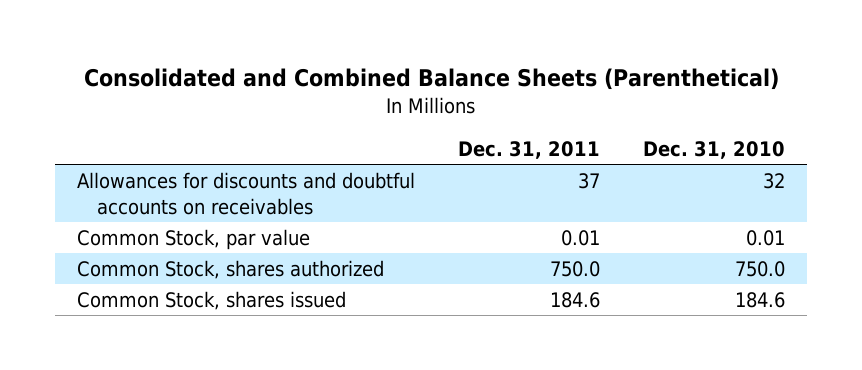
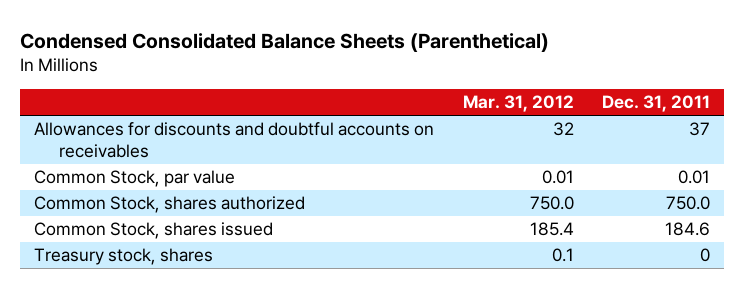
- Consolidated and Combined Balance Sheets (Parenthetical)
+ Condensed Consolidated Balance Sheets (Parenthetical)
- | Dec. 31, 2011 | Dec. 31, 2010
+ | Mar. 31, 2012 | Dec. 31, 2011
+ Treasury stock, shares | 0.1 | 0

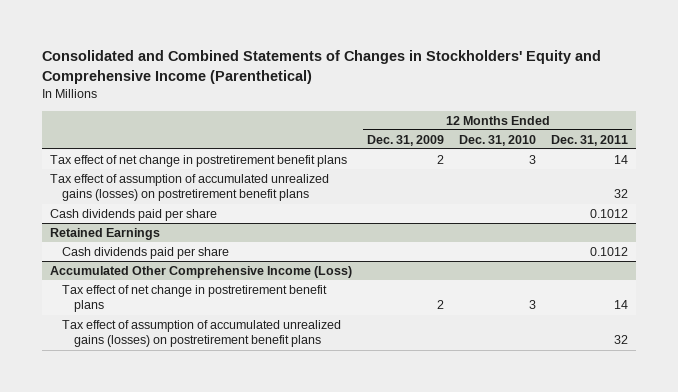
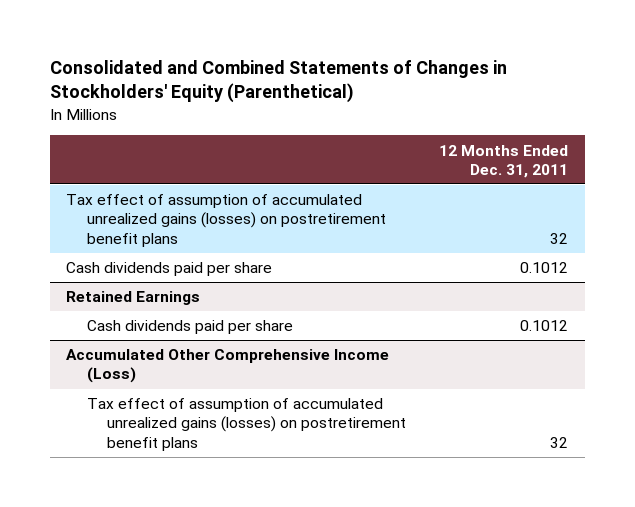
- Consolidated and Combined Statements of Changes in Stockholders' Equity and Comprehensive Income (Parenthetical)
+ Consolidated and Combined Statements of Changes in Stockholders' Equity (Parenthetical)
- | 12 Months Ended Dec. 31, 2009 | 12 Months Ended Dec. 31, 2010 | 12 Months Ended Dec. 31, 2011
+ | 12 Months Ended Dec. 31, 2011
- Tax effect of net change in postretirement benefit plans | 2 | 3 | 14
@ Accumulated Other Comprehensive Income (Loss)
- Tax effect of net change in postretirement benefit plans | 2 | 3 | 14

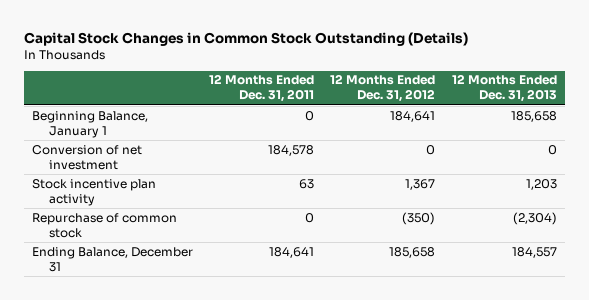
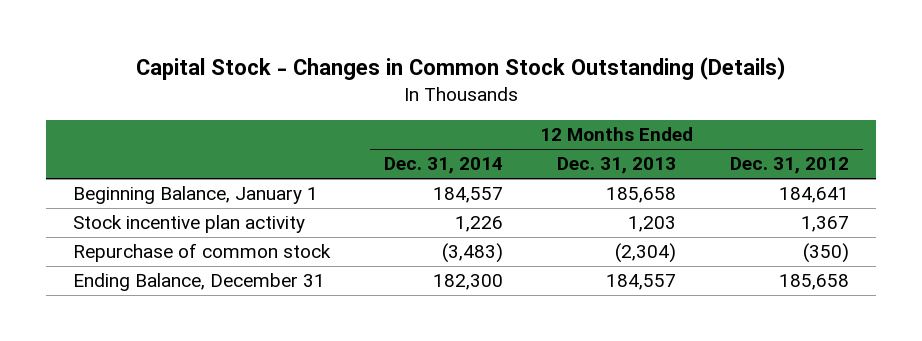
- Capital Stock Changes in Common Stock Outstanding (Details)
+ Capital Stock - Changes in Common Stock Outstanding (Details)
- | 12 Months Ended Dec. 31, 2011 | 12 Months Ended Dec. 31, 2012 | 12 Months Ended Dec. 31, 2013
+ | 12 Months Ended Dec. 31, 2014 | 12 Months Ended Dec. 31, 2013 | 12 Months Ended Dec. 31, 2012
- Conversion of net investment | 184,578 | 0 | 0

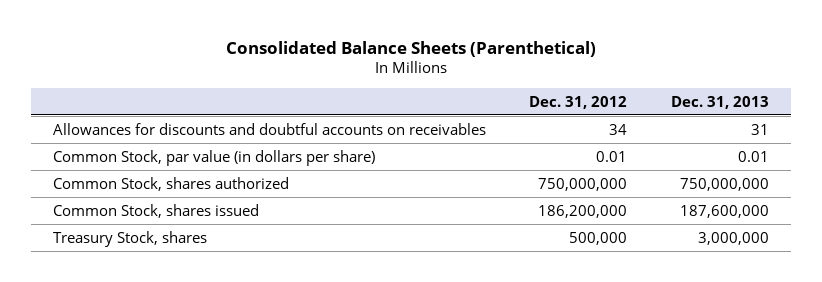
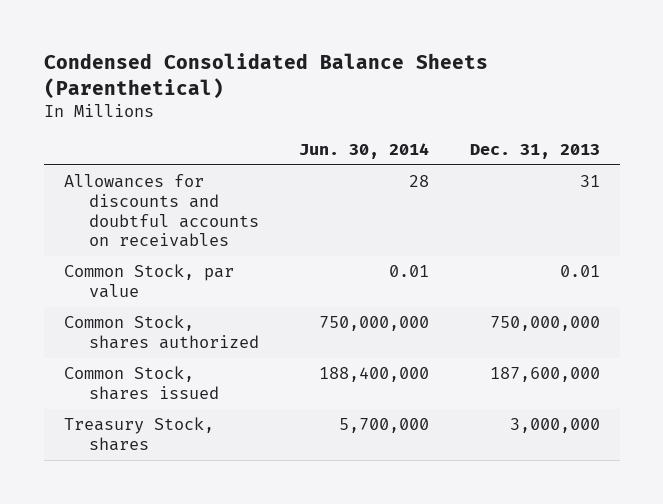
- Consolidated Balance Sheets (Parenthetical)
+ Condensed Consolidated Balance Sheets (Parenthetical)
- | Dec. 31, 2012 | Dec. 31, 2013
+ | Jun. 30, 2014 | Dec. 31, 2013
- Common Stock, par value (in dollars per share) | 0.01 | 0.01
+ Common Stock, par value | 0.01 | 0.01

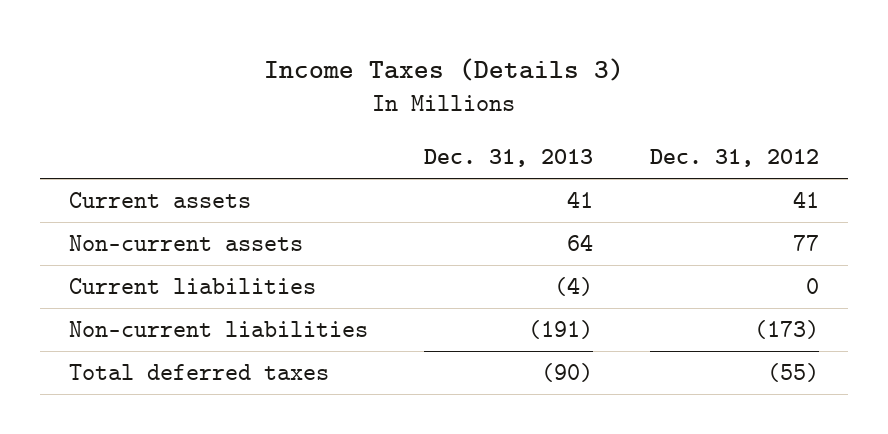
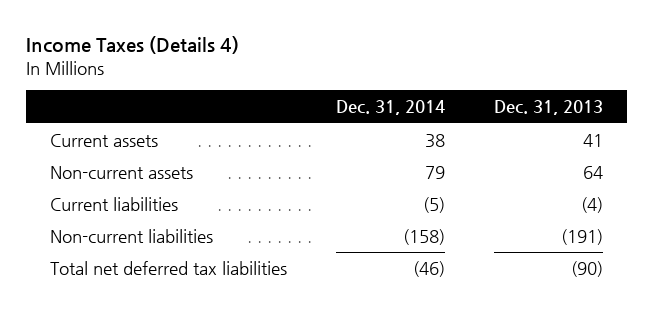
- Income Taxes (Details 3)
+ Income Taxes (Details 4)
- | Dec. 31, 2013 | Dec. 31, 2012
+ | Dec. 31, 2014 | Dec. 31, 2013
- Total deferred taxes | (90) | (55)
+ Total net deferred tax liabilities | (46) | (90)

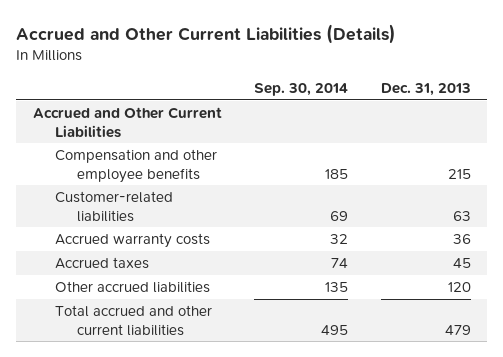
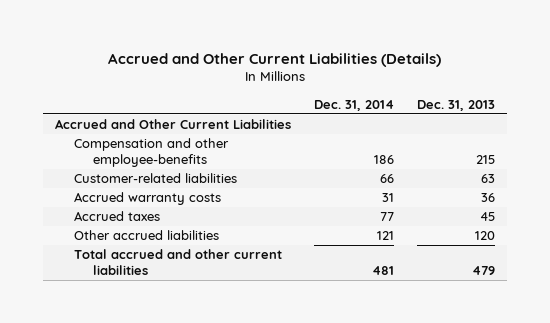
- | Sep. 30, 2014 | Dec. 31, 2013
+ | Dec. 31, 2014 | Dec. 31, 2013
- Compensation and other employee benefits | 185 | 215
+ Compensation and other employee-benefits | 186 | 215

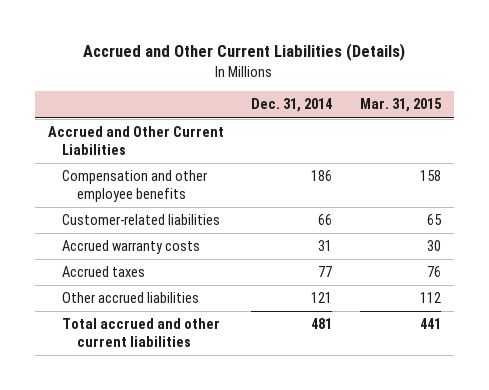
- | Dec. 31, 2014 | Dec. 31, 2013
+ | Dec. 31, 2014 | Mar. 31, 2015
- Compensation and other employee-benefits | 186 | 215
+ Compensation and other employee benefits | 186 | 158

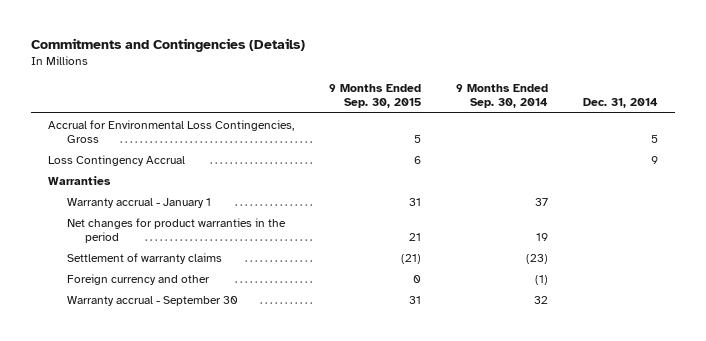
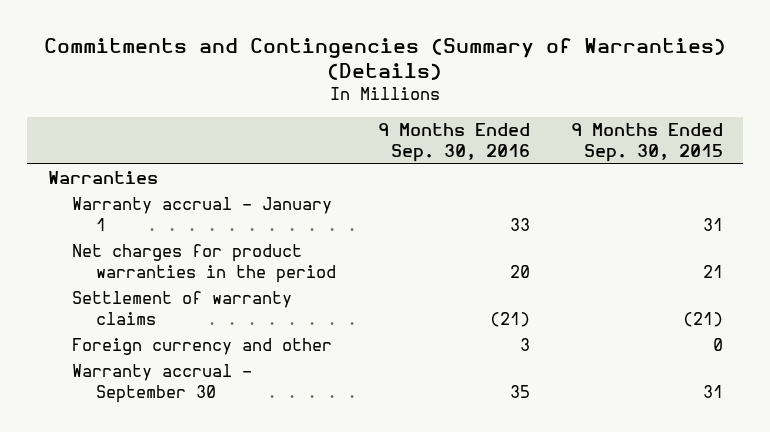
- Commitments and Contingencies (Details)
+ Commitments and Contingencies (Summary of Warranties) (Details)
- | 9 Months Ended Sep. 30, 2015 | 9 Months Ended Sep. 30, 2014 | Dec. 31, 2014
+ | 9 Months Ended Sep. 30, 2016 | 9 Months Ended Sep. 30, 2015
- Accrual for Environmental Loss Contingencies, Gross | 5 | | 5
- Loss Contingency Accrual | 6 | | 9
- Net changes for product warranties in the period | 21 | 19 |
+ Net charges for product warranties in the period | 20 | 21

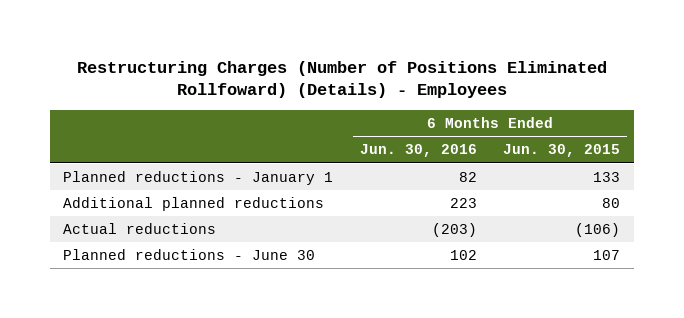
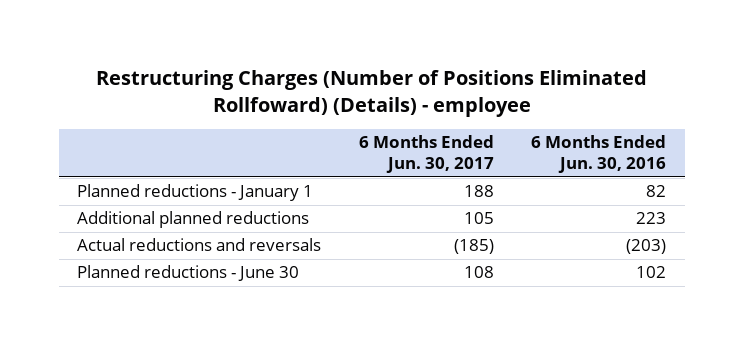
- Restructuring Charges (Number of Positions Eliminated Rollfoward) (Details) - Employees
+ Restructuring Charges (Number of Positions Eliminated Rollfoward) (Details) - employee
- | 6 Months Ended Jun. 30, 2016 | 6 Months Ended Jun. 30, 2015
+ | 6 Months Ended Jun. 30, 2017 | 6 Months Ended Jun. 30, 2016
- Actual reductions | (203) | (106)
+ Actual reductions and reversals | (185) | (203)

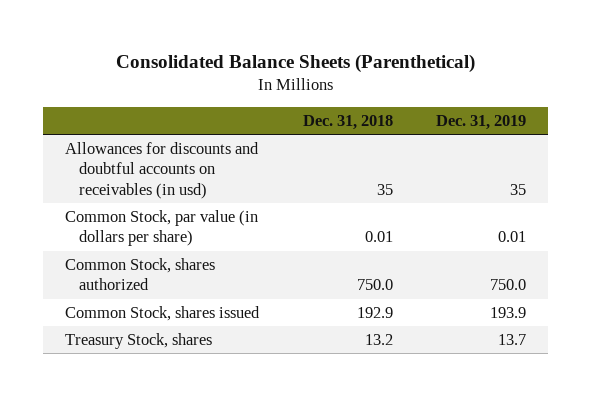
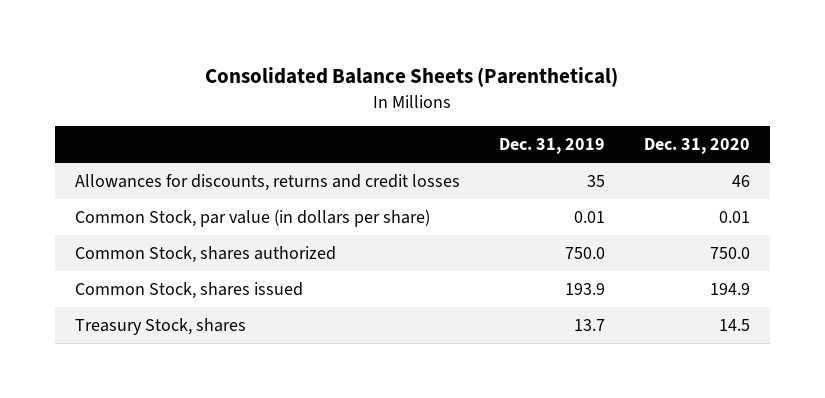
- | Dec. 31, 2018 | Dec. 31, 2019
+ | Dec. 31, 2019 | Dec. 31, 2020
- Allowances for discounts and doubtful accounts on receivables (in usd) | 35 | 35
+ Allowances for discounts, returns and credit losses | 35 | 46

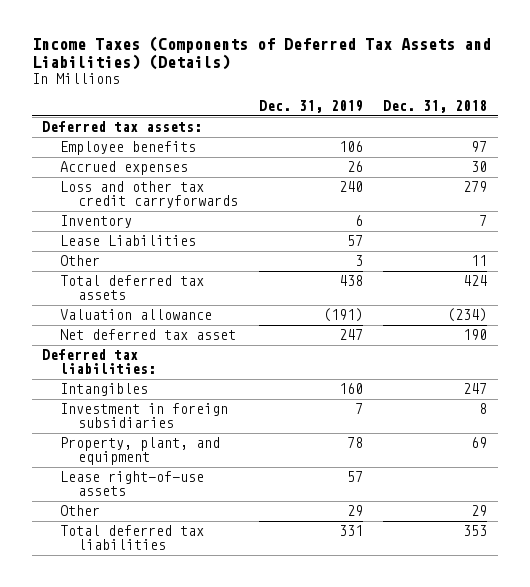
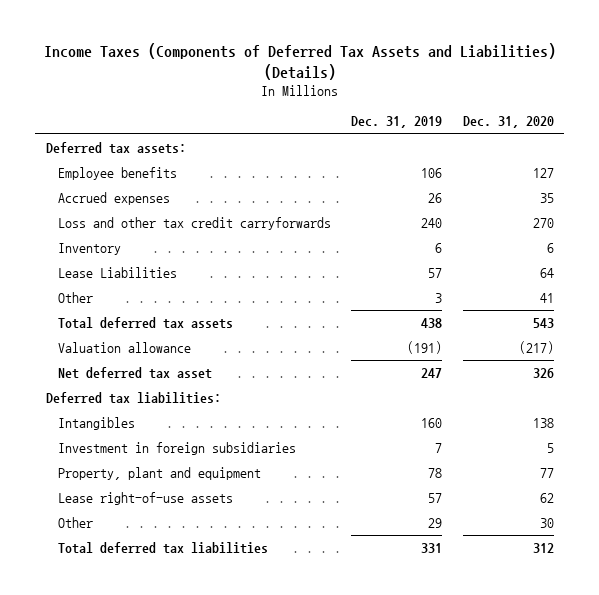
- | Dec. 31, 2019 | Dec. 31, 2018
+ | Dec. 31, 2019 | Dec. 31, 2020
- Property, plant, and equipment | 78 | 69
+ Property, plant and equipment | 78 | 77

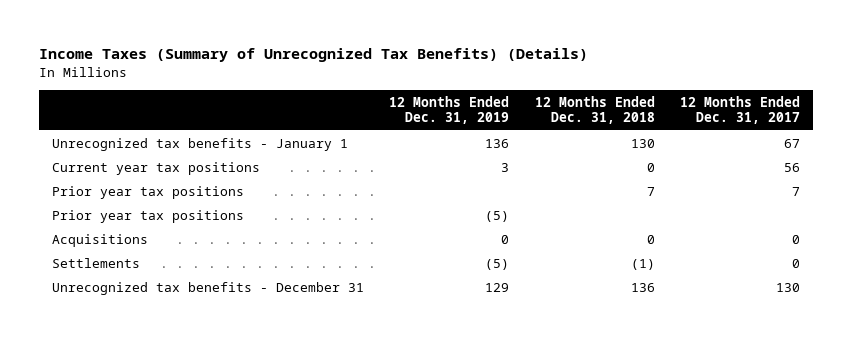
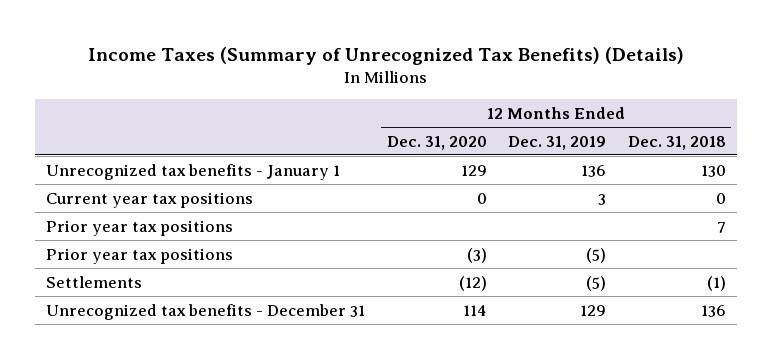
- | 12 Months Ended Dec. 31, 2019 | 12 Months Ended Dec. 31, 2018 | 12 Months Ended Dec. 31, 2017
+ | 12 Months Ended Dec. 31, 2020 | 12 Months Ended Dec. 31, 2019 | 12 Months Ended Dec. 31, 2018
- Acquisitions | 0 | 0 | 0

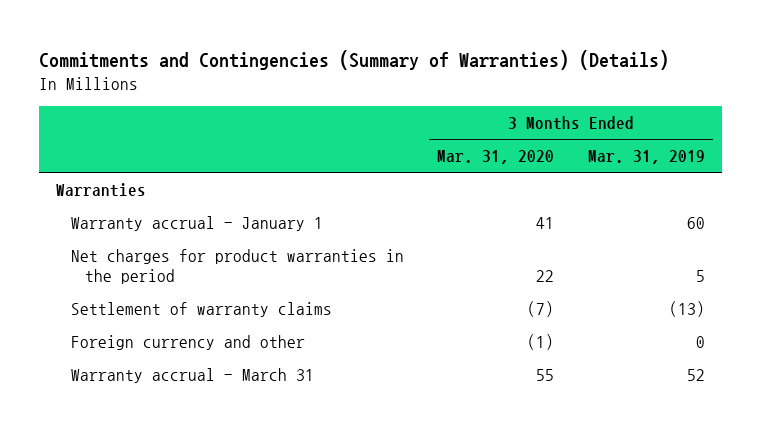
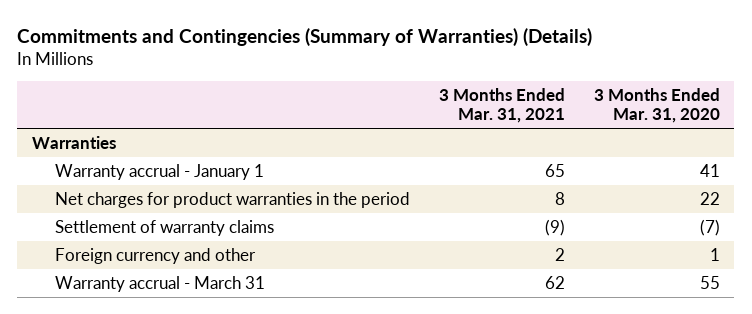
- | 3 Months Ended Mar. 31, 2020 | 3 Months Ended Mar. 31, 2019
+ | 3 Months Ended Mar. 31, 2021 | 3 Months Ended Mar. 31, 2020
- Foreign currency and other | (1) | 0
+ Foreign currency and other | 2 | 1

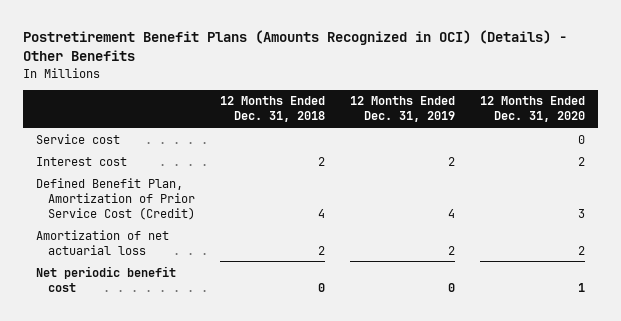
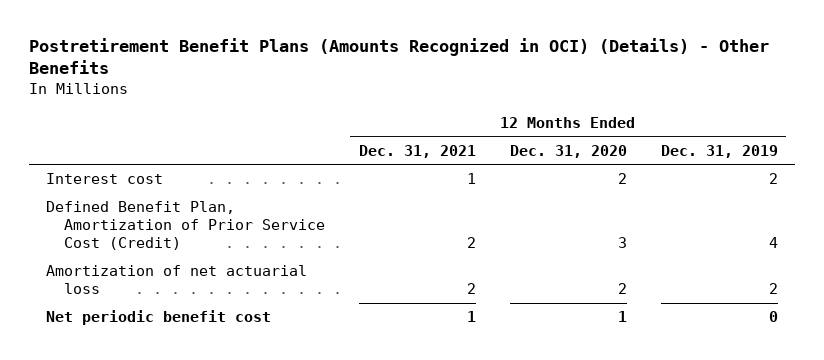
- | 12 Months Ended Dec. 31, 2018 | 12 Months Ended Dec. 31, 2019 | 12 Months Ended Dec. 31, 2020
+ | 12 Months Ended Dec. 31, 2021 | 12 Months Ended Dec. 31, 2020 | 12 Months Ended Dec. 31, 2019
- Service cost | | | 0

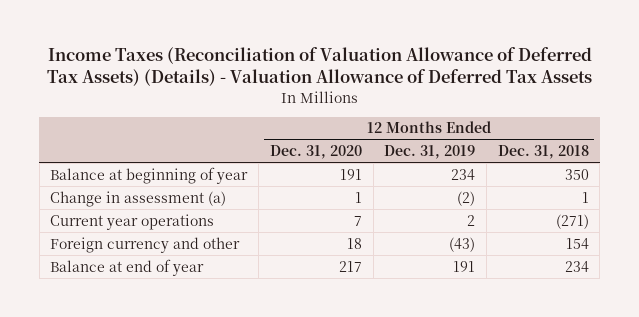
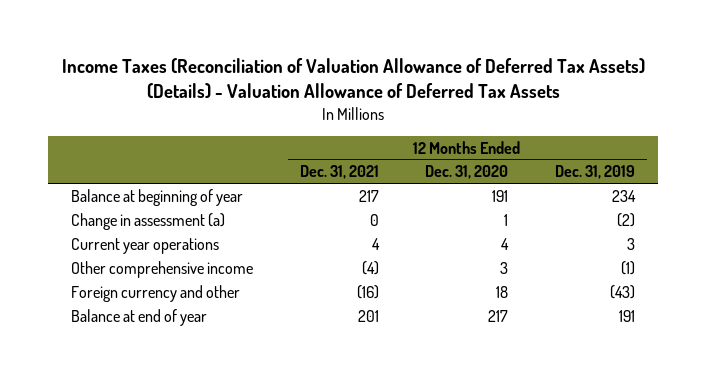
- | 12 Months Ended Dec. 31, 2020 | 12 Months Ended Dec. 31, 2019 | 12 Months Ended Dec. 31, 2018
+ | 12 Months Ended Dec. 31, 2021 | 12 Months Ended Dec. 31, 2020 | 12 Months Ended Dec. 31, 2019
- Current year operations | 7 | 2 | (271)
+ Current year operations | 4 | 4 | 3
+ Other comprehensive income | (4) | 3 | (1)

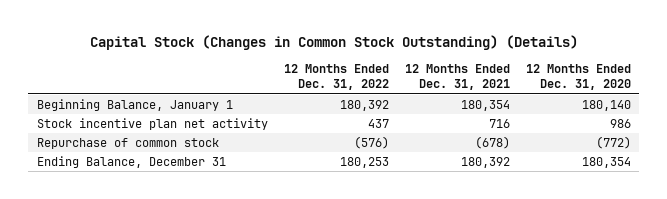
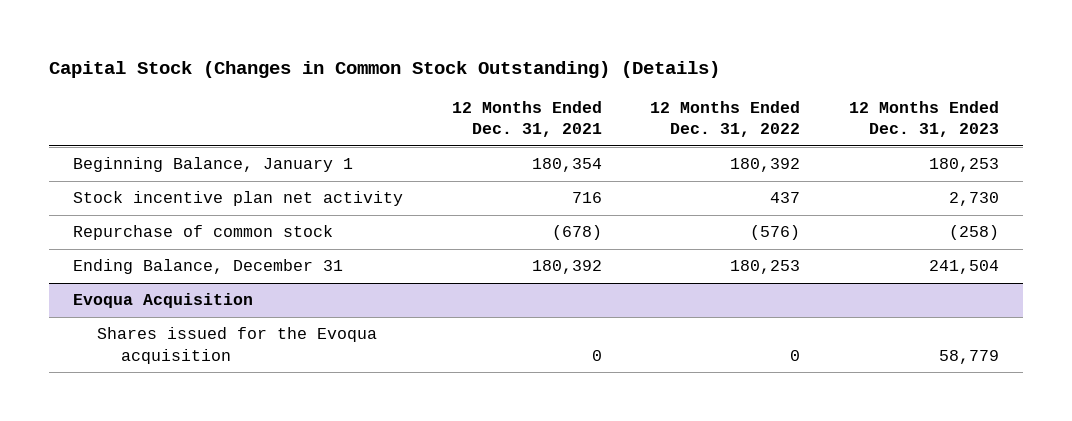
- | 12 Months Ended Dec. 31, 2022 | 12 Months Ended Dec. 31, 2021 | 12 Months Ended Dec. 31, 2020
+ | 12 Months Ended Dec. 31, 2021 | 12 Months Ended Dec. 31, 2022 | 12 Months Ended Dec. 31, 2023
+ Evoqua Acquisition
+ Shares issued for the Evoqua acquisition | 0 | 0 | 58,779

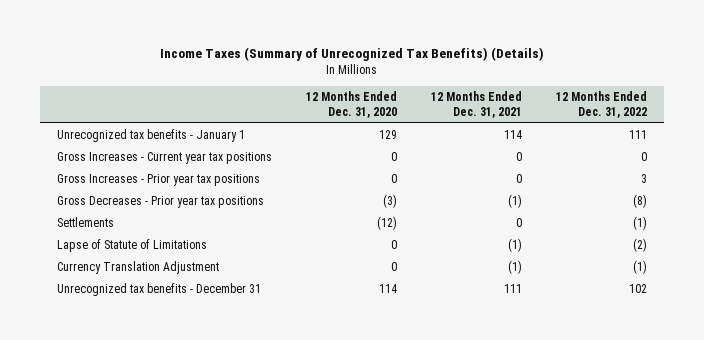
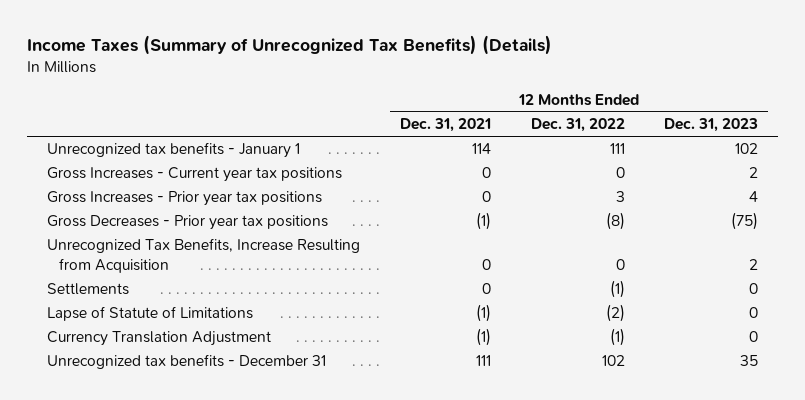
- | 12 Months Ended Dec. 31, 2020 | 12 Months Ended Dec. 31, 2021 | 12 Months Ended Dec. 31, 2022
+ | 12 Months Ended Dec. 31, 2021 | 12 Months Ended Dec. 31, 2022 | 12 Months Ended Dec. 31, 2023
+ Unrecognized Tax Benefits, Increase Resulting from Acquisition | 0 | 0 | 2

